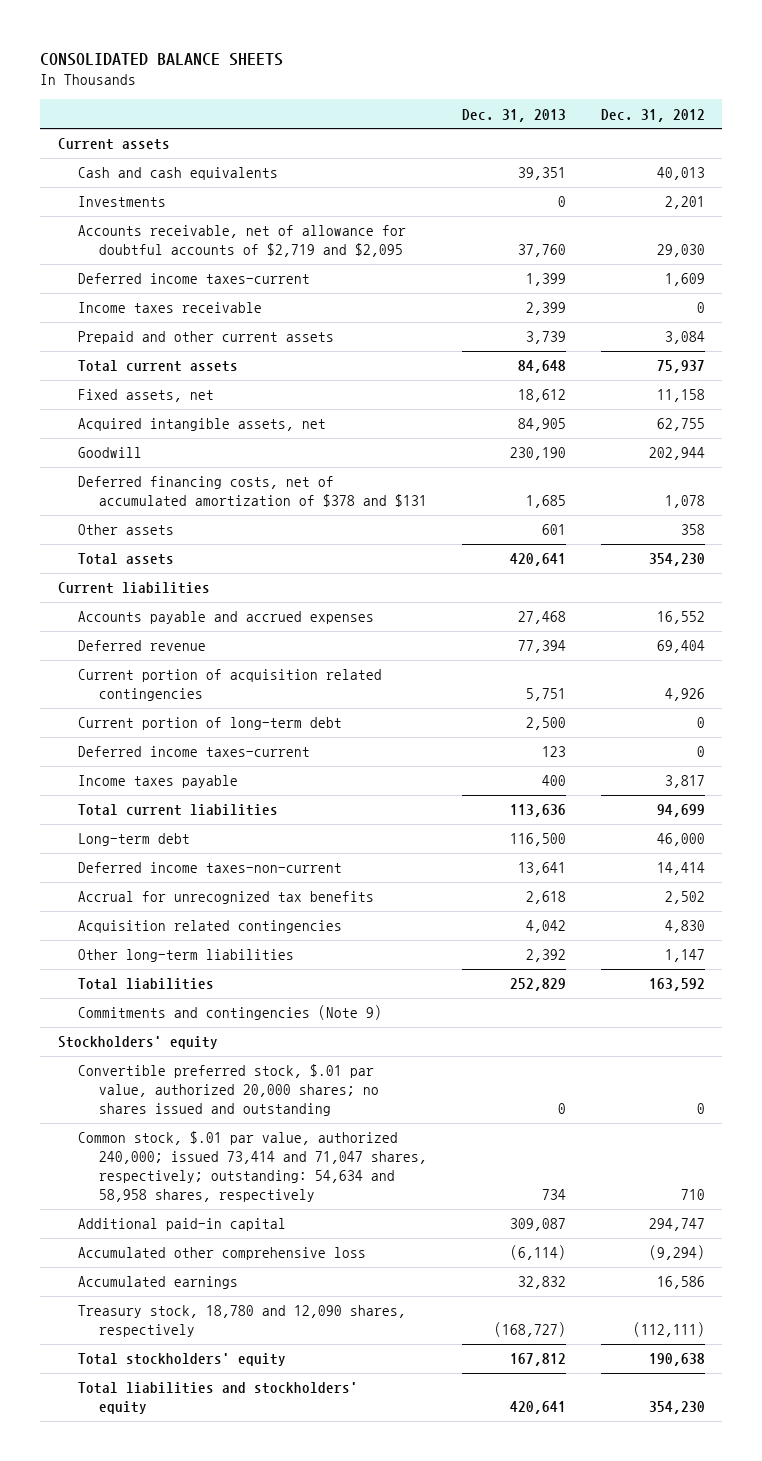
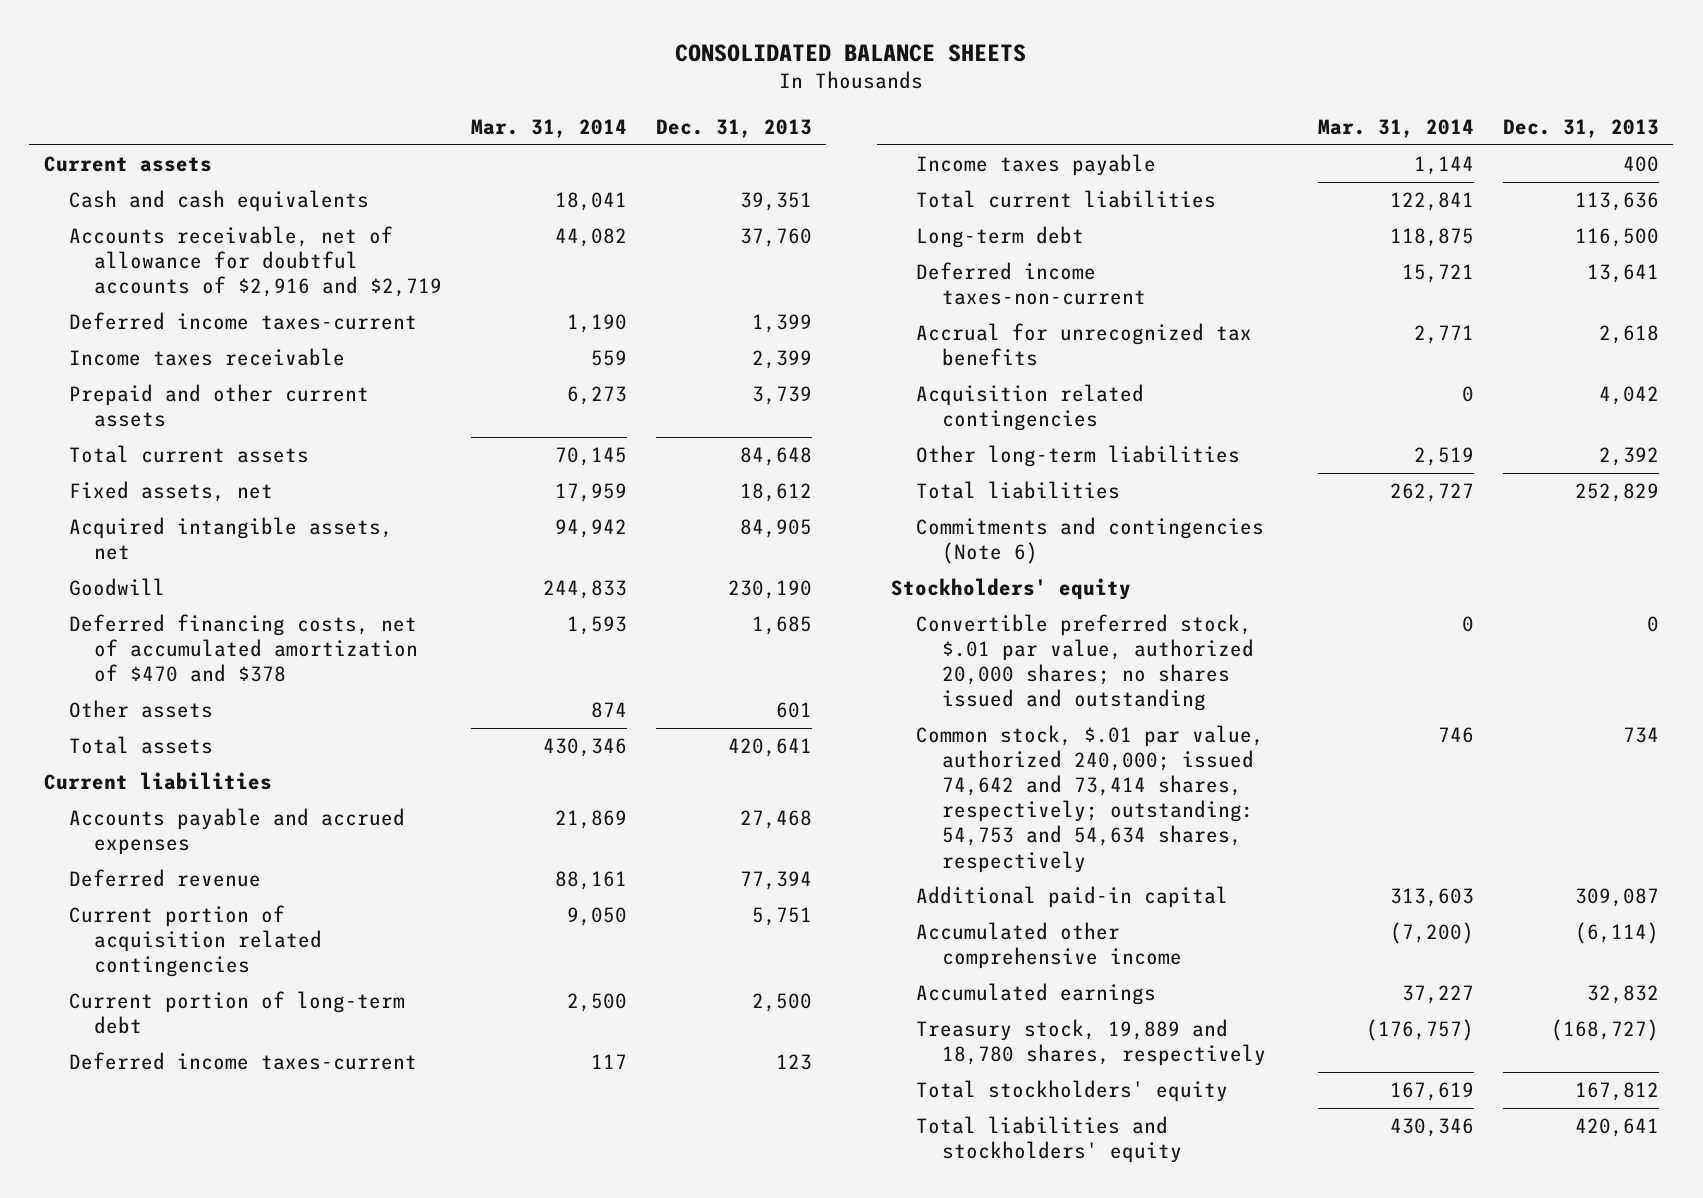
- | Dec. 31, 2013 | Dec. 31, 2012
+ | Mar. 31, 2014 | Dec. 31, 2013
- Investments | 0 | 2,201
- Accounts receivable, net of allowance for doubtful accounts of $2,719 and $2,095 | 37,760 | 29,030
+ Accounts receivable, net of allowance for doubtful accounts of $2,916 and $2,719 | 44,082 | 37,760
- Deferred financing costs, net of accumulated amortization of $378 and $131 | 1,685 | 1,078
+ Deferred financing costs, net of accumulated amortization of $470 and $378 | 1,593 | 1,685
- Commitments and contingencies (Note 9)
+ Commitments and contingencies (Note 6)
- Common stock, $.01 par value, authorized 240,000; issued 73,414 and 71,047 shares, respectively; outstanding: 54,634 and 58,958 shares, respectively | 734 | 710
+ Common stock, $.01 par value, authorized 240,000; issued 74,642 and 73,414 shares, respectively; outstanding: 54,753 and 54,634 shares, respectively | 746 | 734
- Accumulated other comprehensive loss | (6,114) | (9,294)
+ Accumulated other comprehensive income | (7,200) | (6,114)
- Treasury stock, 18,780 and 12,090 shares, respectively | (168,727) | (112,111)
+ Treasury stock, 19,889 and 18,780 shares, respectively | (176,757) | (168,727)

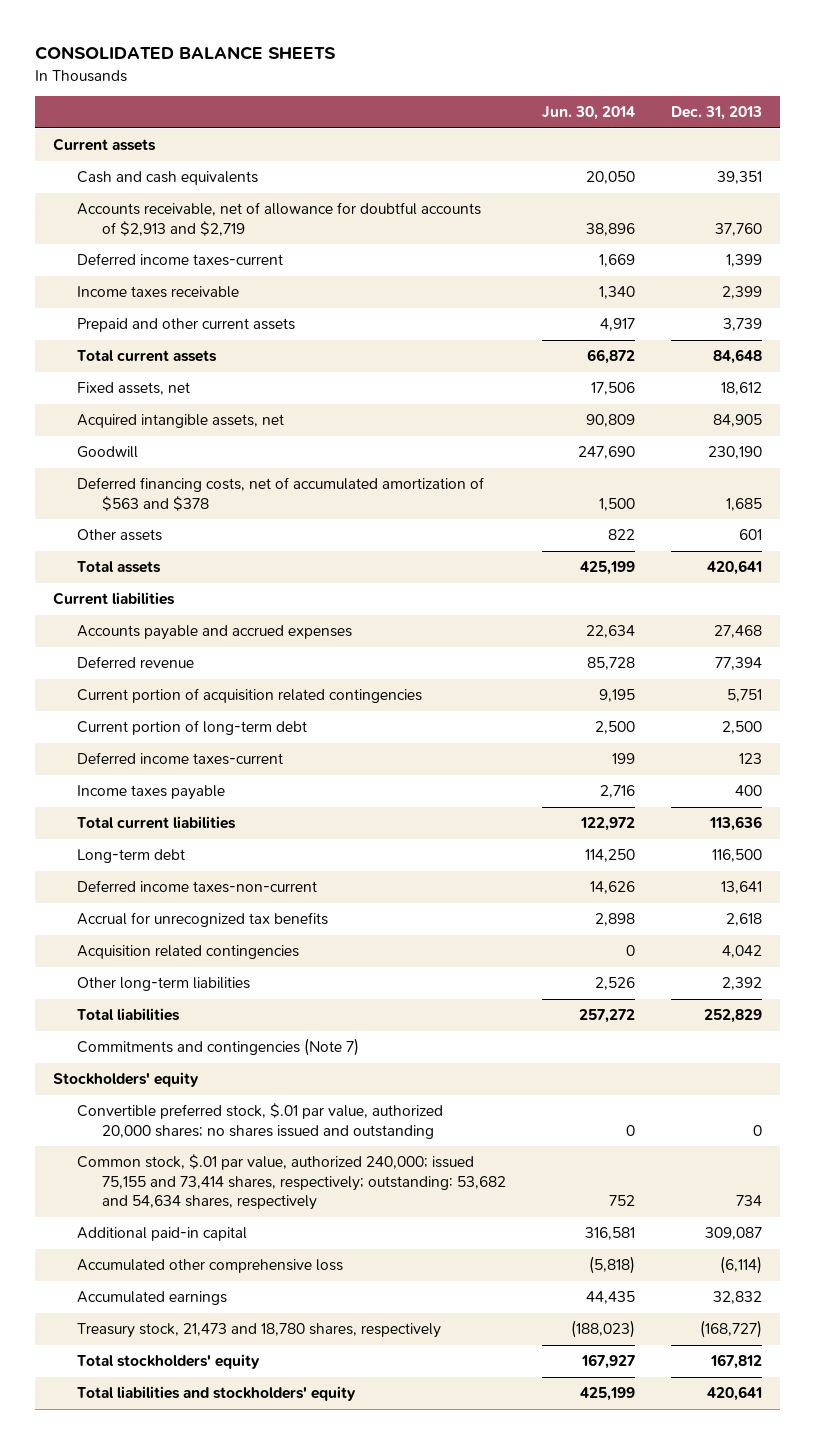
- | Mar. 31, 2014 | Dec. 31, 2013
+ | Jun. 30, 2014 | Dec. 31, 2013
- Accounts receivable, net of allowance for doubtful accounts of $2,916 and $2,719 | 44,082 | 37,760
+ Accounts receivable, net of allowance for doubtful accounts of $2,913 and $2,719 | 38,896 | 37,760
- Deferred financing costs, net of accumulated amortization of $470 and $378 | 1,593 | 1,685
+ Deferred financing costs, net of accumulated amortization of $563 and $378 | 1,500 | 1,685
- Commitments and contingencies (Note 6)
+ Commitments and contingencies (Note 7)
- Common stock, $.01 par value, authorized 240,000; issued 74,642 and 73,414 shares, respectively; outstanding: 54,753 and 54,634 shares, respectively | 746 | 734
+ Common stock, $.01 par value, authorized 240,000; issued 75,155 and 73,414 shares, respectively; outstanding: 53,682 and 54,634 shares, respectively | 752 | 734
- Accumulated other comprehensive income | (7,200) | (6,114)
+ Accumulated other comprehensive loss | (5,818) | (6,114)
- Treasury stock, 19,889 and 18,780 shares, respectively | (176,757) | (168,727)
+ Treasury stock, 21,473 and 18,780 shares, respectively | (188,023) | (168,727)

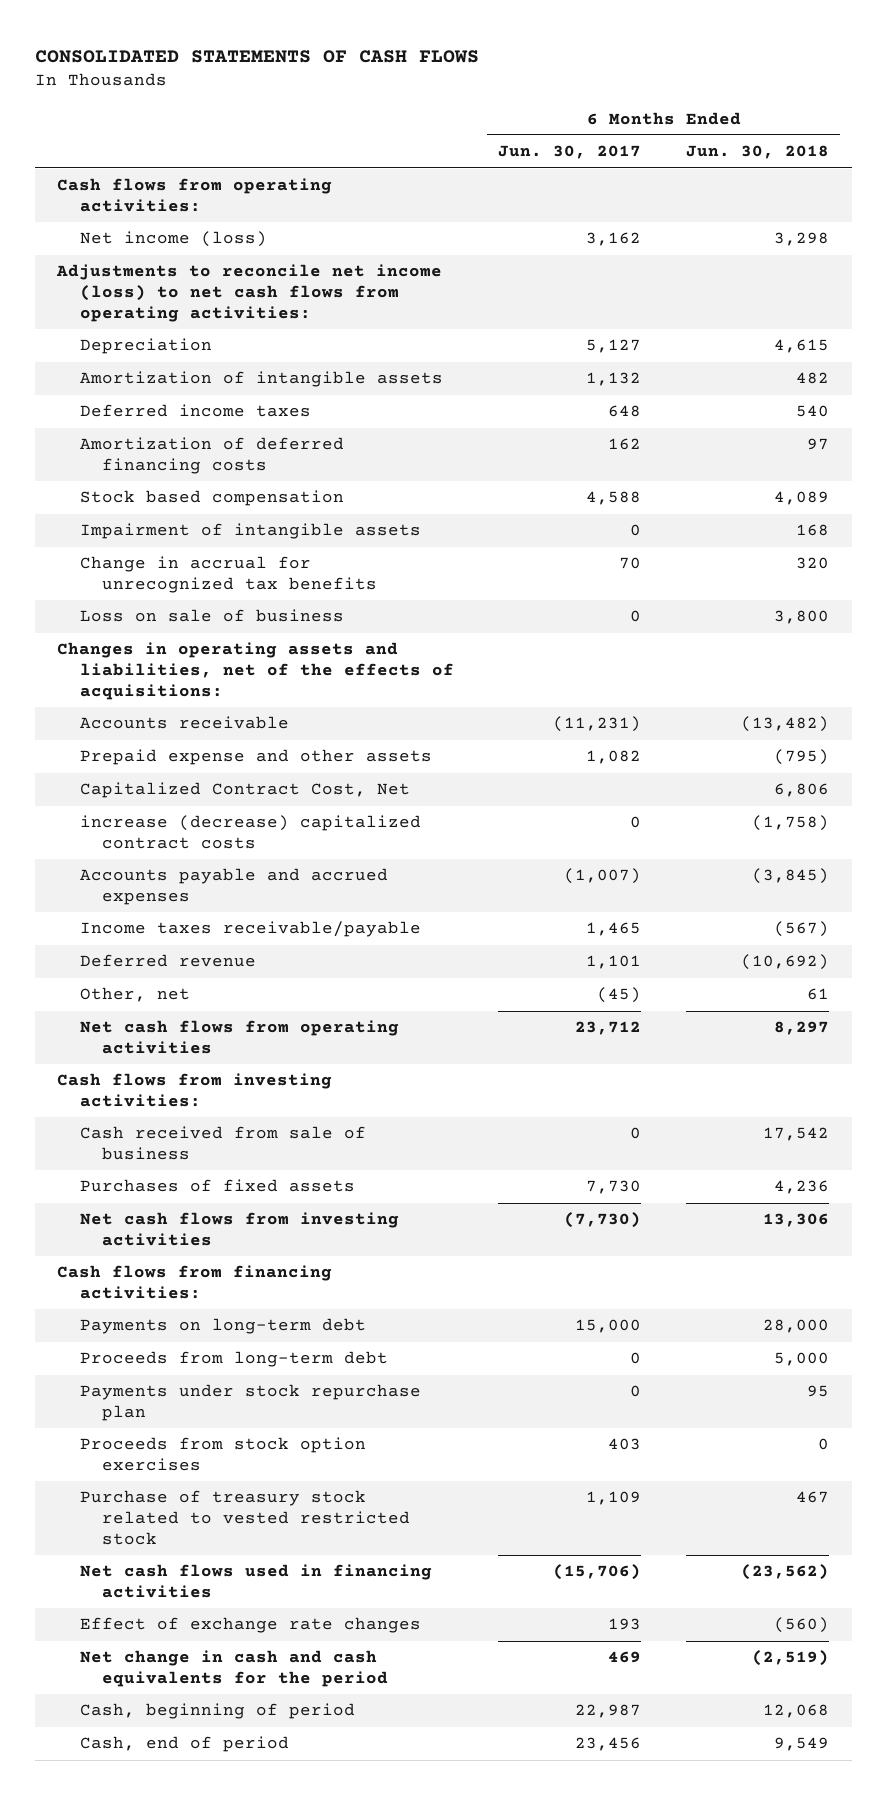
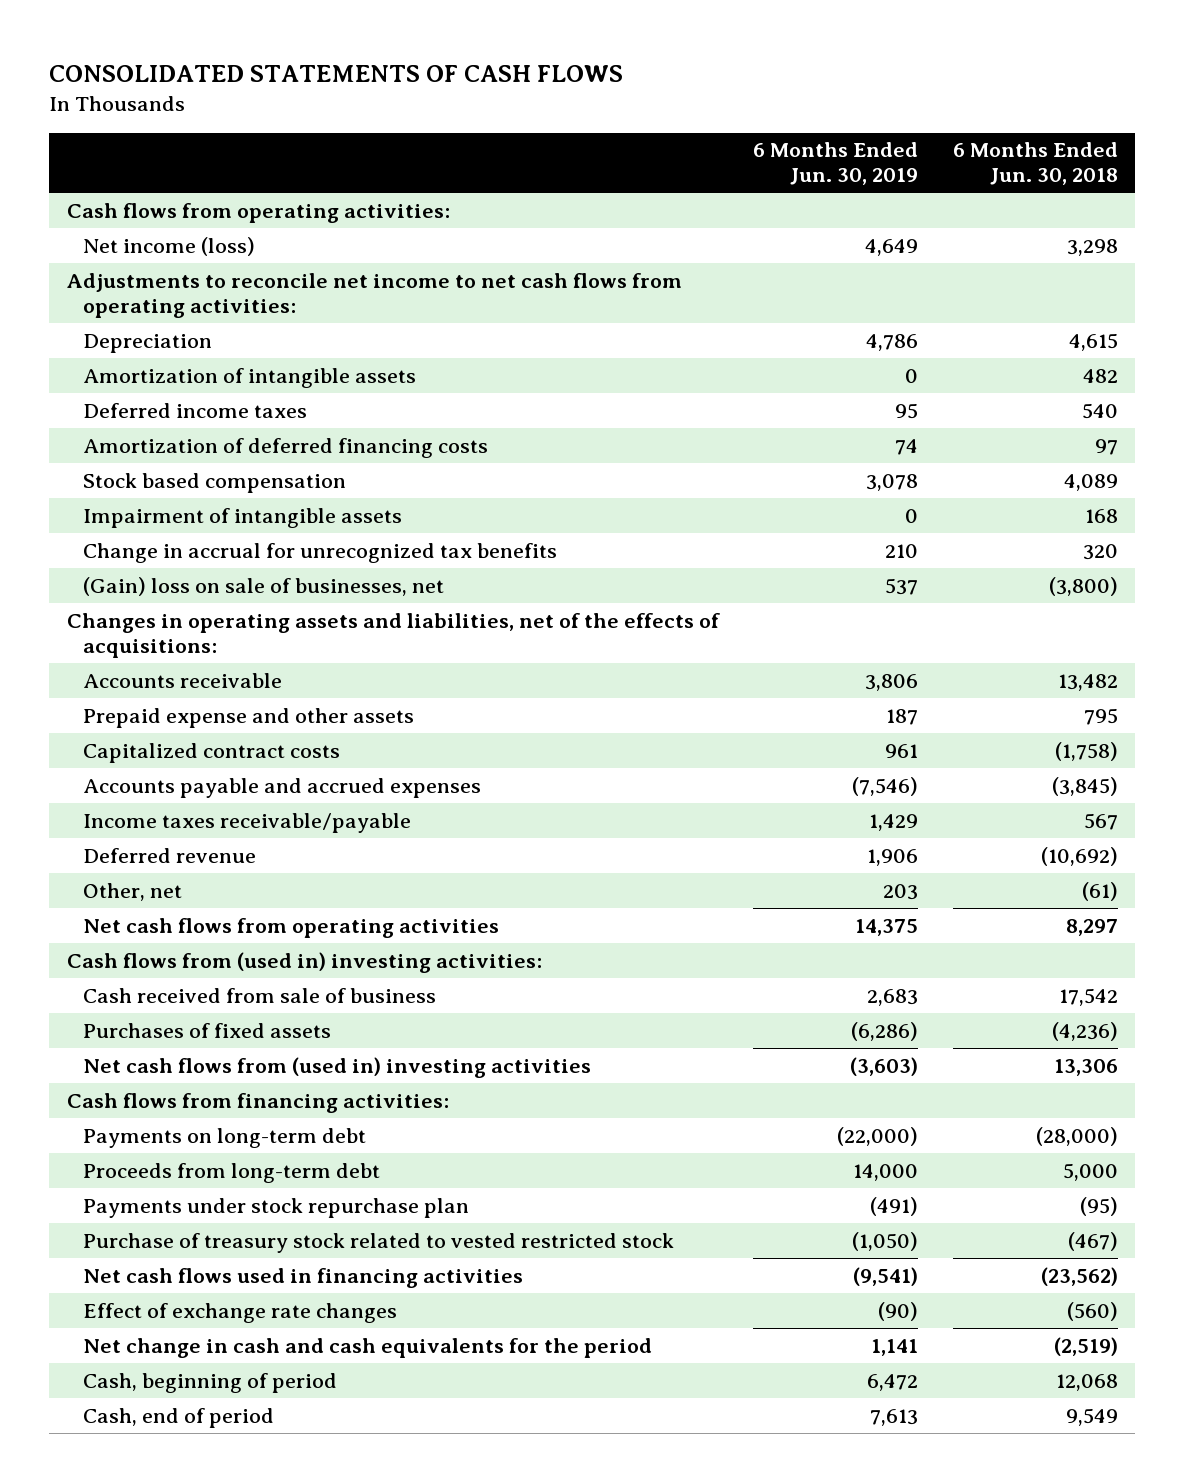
- | 6 Months Ended Jun. 30, 2017 | 6 Months Ended Jun. 30, 2018
+ | 6 Months Ended Jun. 30, 2019 | 6 Months Ended Jun. 30, 2018
- Adjustments to reconcile net income (loss) to net cash flows from operating activities:
+ Adjustments to reconcile net income to net cash flows from operating activities:
- Loss on sale of business | 0 | 3,800
+ (Gain) loss on sale of businesses, net | 537 | (3,800)
- Accounts receivable | (11,231) | (13,482)
- Prepaid expense and other assets | 1,082 | (795)
- Capitalized Contract Cost, Net | | 6,806
- increase (decrease) capitalized contract costs | 0 | (1,758)
+ Accounts receivable | 3,806 | 13,482
+ Prepaid expense and other assets | 187 | 795
+ Capitalized contract costs | 961 | (1,758)
- Income taxes receivable/payable | 1,465 | (567)
+ Income taxes receivable/payable | 1,429 | 567
- Other, net | (45) | 61
+ Other, net | 203 | (61)
- Cash flows from investing activities:
+ Cash flows from (used in) investing activities:
- Purchases of fixed assets | 7,730 | 4,236
- Net cash flows from investing activities | (7,730) | 13,306
+ Purchases of fixed assets | (6,286) | (4,236)
+ Net cash flows from (used in) investing activities | (3,603) | 13,306
- Payments on long-term debt | 15,000 | 28,000
+ Payments on long-term debt | (22,000) | (28,000)
- Payments under stock repurchase plan | 0 | 95
- Proceeds from stock option exercises | 403 | 0
- Purchase of treasury stock related to vested restricted stock | 1,109 | 467
+ Payments under stock repurchase plan | (491) | (95)
+ Purchase of treasury stock related to vested restricted stock | (1,050) | (467)

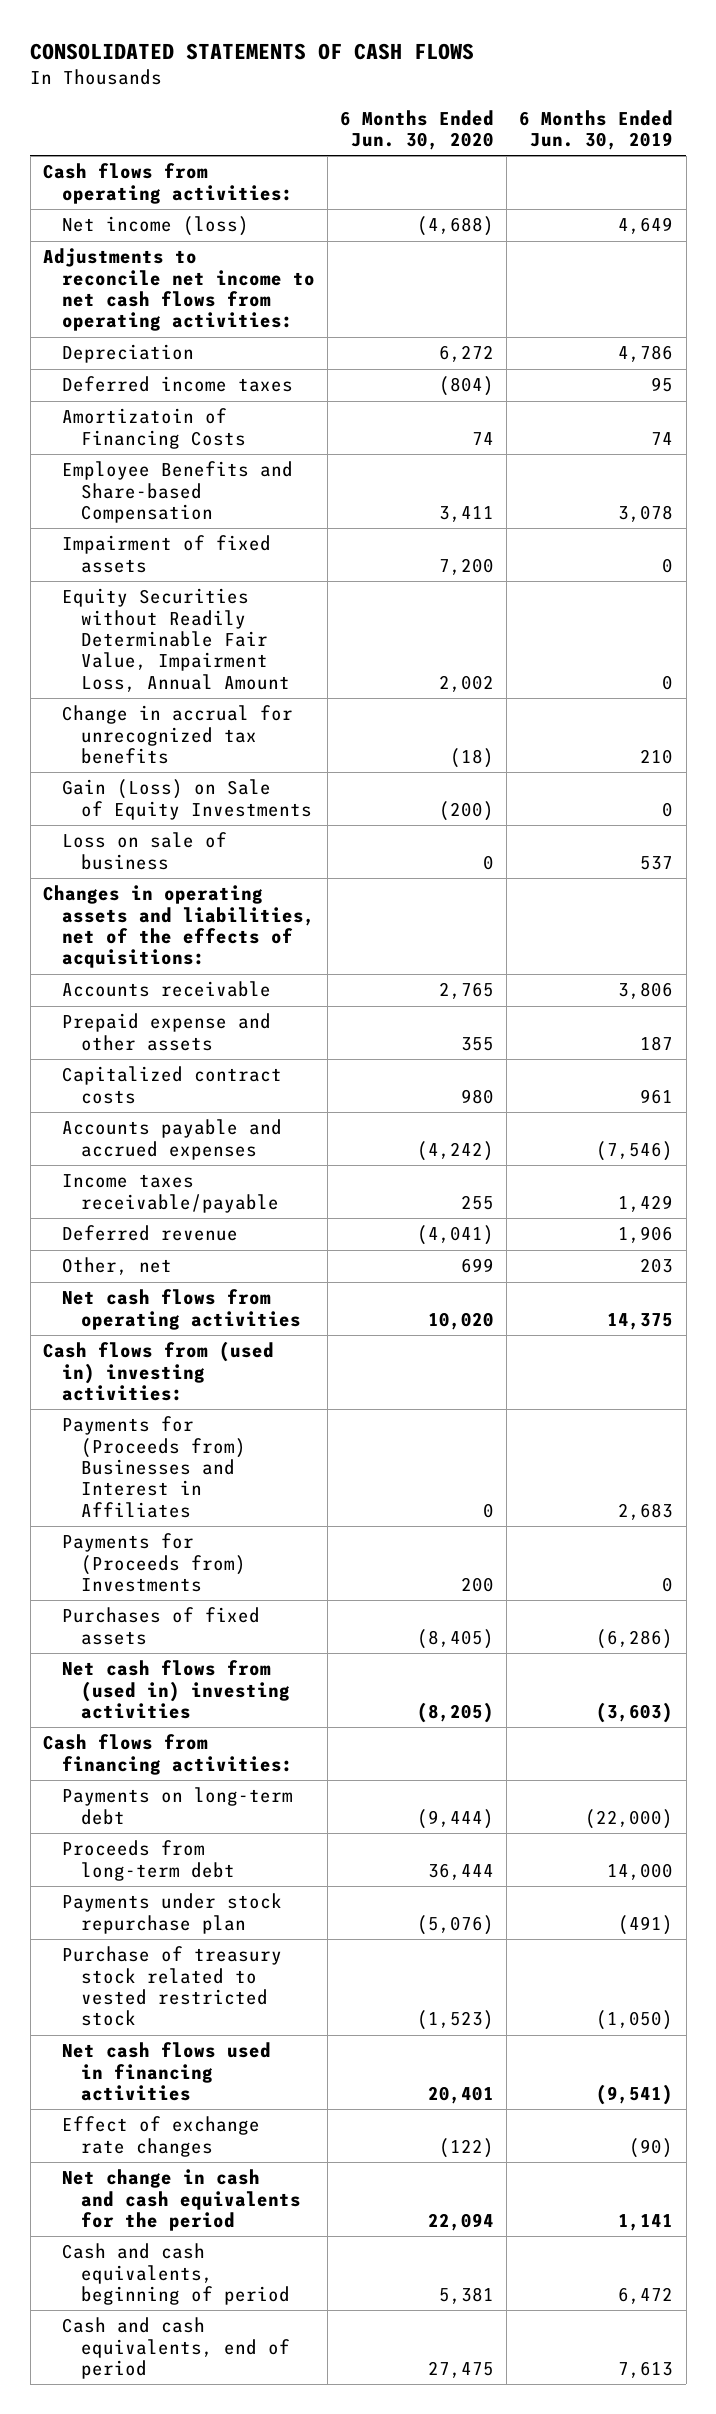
- | 6 Months Ended Jun. 30, 2019 | 6 Months Ended Jun. 30, 2018
+ | 6 Months Ended Jun. 30, 2020 | 6 Months Ended Jun. 30, 2019
- Amortization of intangible assets | 0 | 482
- Amortization of deferred financing costs | 74 | 97
- Stock based compensation | 3,078 | 4,089
- Impairment of intangible assets | 0 | 168
+ Amortizatoin of Financing Costs | 74 | 74
+ Employee Benefits and Share-based Compensation | 3,411 | 3,078
+ Impairment of fixed assets | 7,200 | 0
+ Equity Securities without Readily Determinable Fair Value, Impairment Loss, Annual Amount | 2,002 | 0
- (Gain) loss on sale of businesses, net | 537 | (3,800)
+ Gain (Loss) on Sale of Equity Investments | (200) | 0
+ Loss on sale of business | 0 | 537
- Cash received from sale of business | 2,683 | 17,542
+ Payments for (Proceeds from) Businesses and Interest in Affiliates | 0 | 2,683
+ Payments for (Proceeds from) Investments | 200 | 0
- Cash, beginning of period | 6,472 | 12,068
- Cash, end of period | 7,613 | 9,549
+ Cash and cash equivalents, beginning of period | 5,381 | 6,472
+ Cash and cash equivalents, end of period | 27,475 | 7,613

